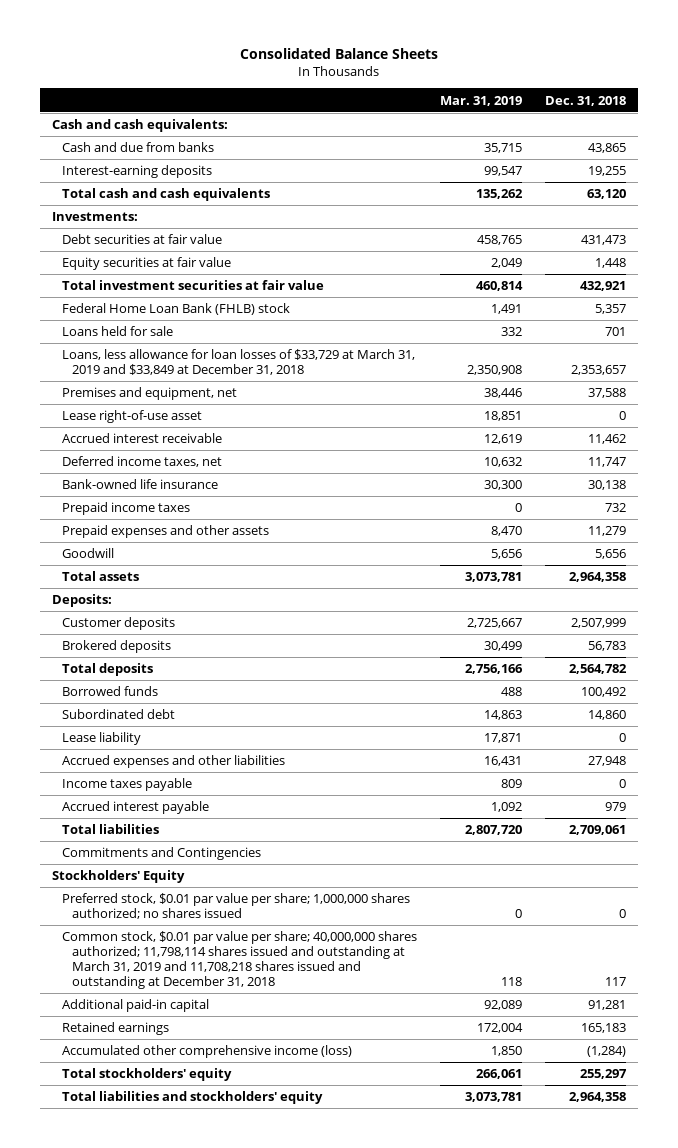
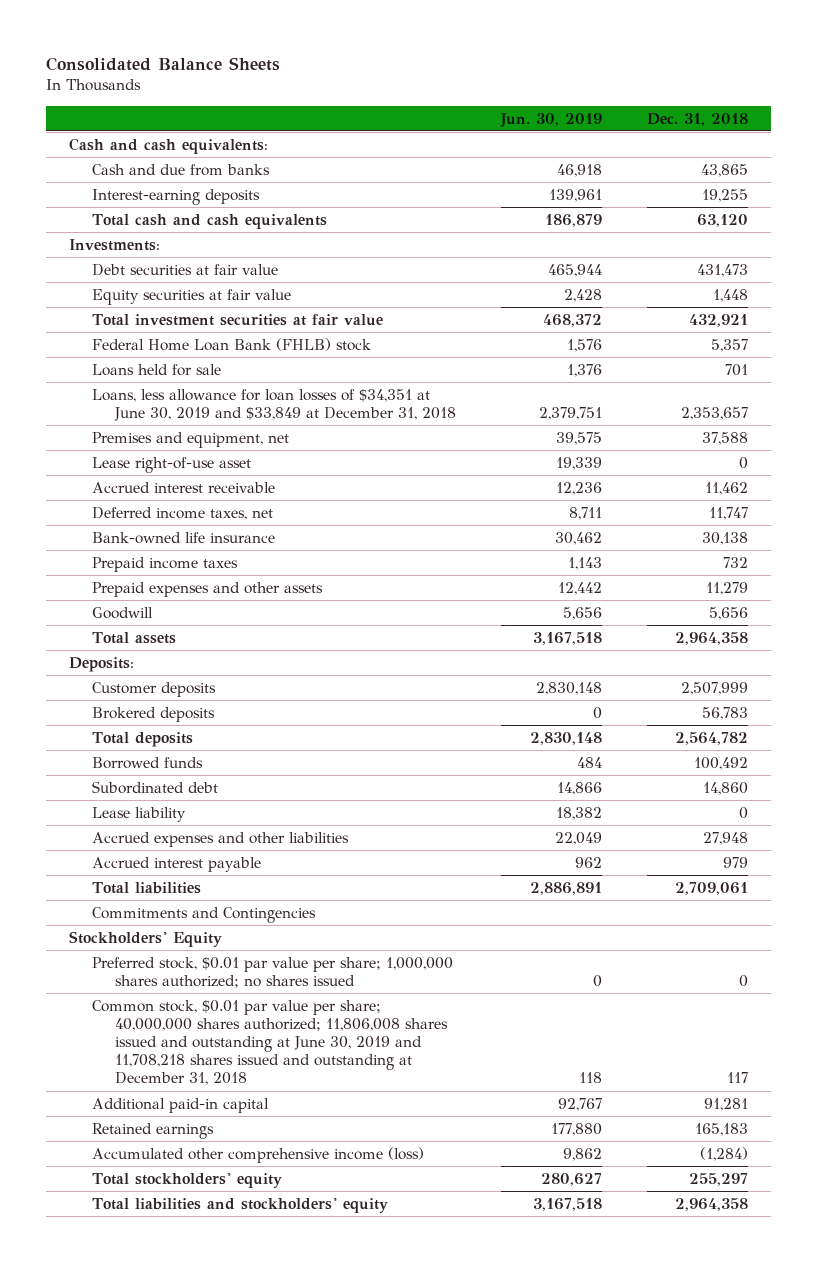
- | Mar. 31, 2019 | Dec. 31, 2018
+ | Jun. 30, 2019 | Dec. 31, 2018
- Loans, less allowance for loan losses of $33,729 at March 31, 2019 and $33,849 at December 31, 2018 | 2,350,908 | 2,353,657
+ Loans, less allowance for loan losses of $34,351 at June 30, 2019 and $33,849 at December 31, 2018 | 2,379,751 | 2,353,657
- Income taxes payable | 809 | 0
- Common stock, $0.01 par value per share; 40,000,000 shares authorized; 11,798,114 shares issued and outstanding at March 31, 2019 and 11,708,218 shares issued and outstanding at December 31, 2018 | 118 | 117
+ Common stock, $0.01 par value per share; 40,000,000 shares authorized; 11,806,008 shares issued and outstanding at June 30, 2019 and 11,708,218 shares issued and outstanding at December 31, 2018 | 118 | 117

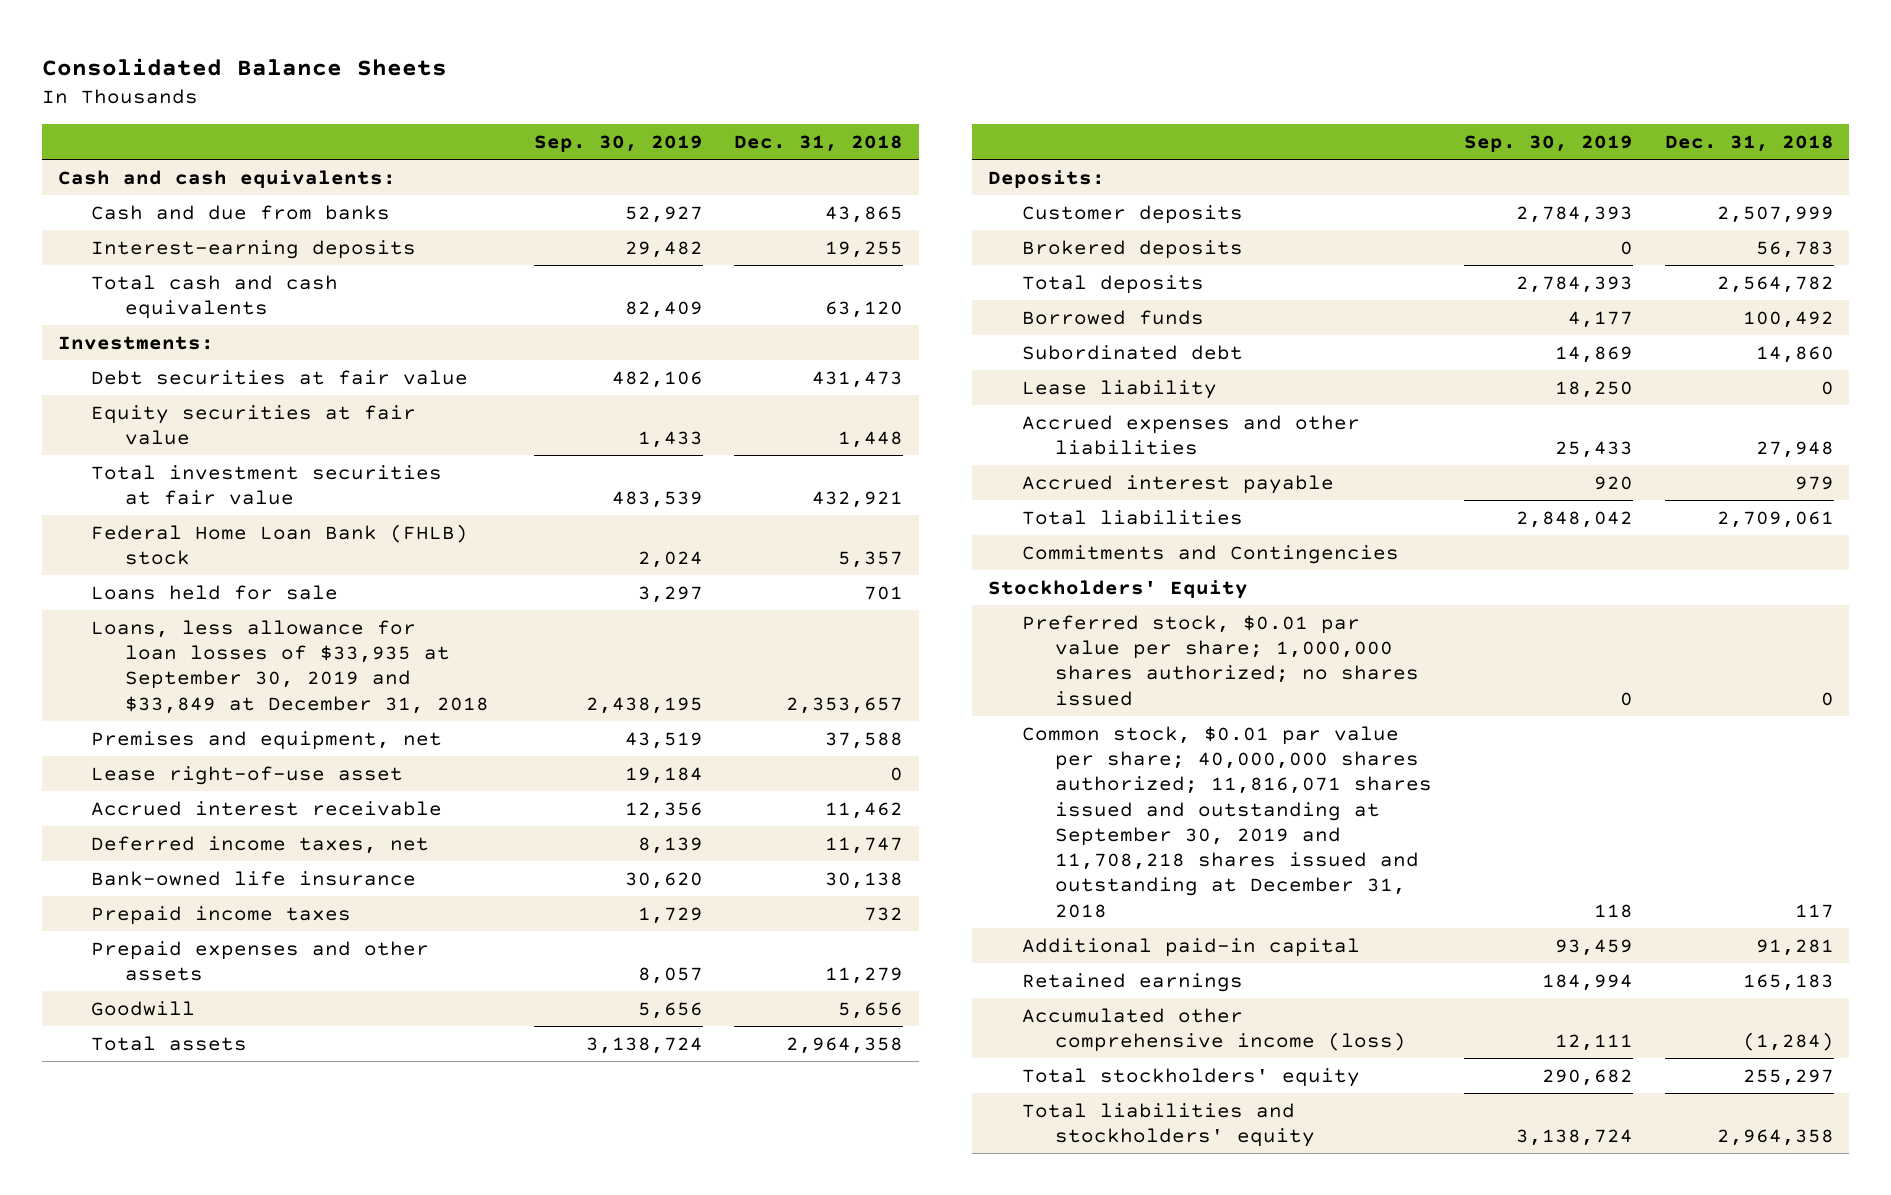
- | Jun. 30, 2019 | Dec. 31, 2018
+ | Sep. 30, 2019 | Dec. 31, 2018
- Loans, less allowance for loan losses of $34,351 at June 30, 2019 and $33,849 at December 31, 2018 | 2,379,751 | 2,353,657
+ Loans, less allowance for loan losses of $33,935 at September 30, 2019 and $33,849 at December 31, 2018 | 2,438,195 | 2,353,657
- Common stock, $0.01 par value per share; 40,000,000 shares authorized; 11,806,008 shares issued and outstanding at June 30, 2019 and 11,708,218 shares issued and outstanding at December 31, 2018 | 118 | 117
+ Common stock, $0.01 par value per share; 40,000,000 shares authorized; 11,816,071 shares issued and outstanding at September 30, 2019 and 11,708,218 shares issued and outstanding at December 31, 2018 | 118 | 117

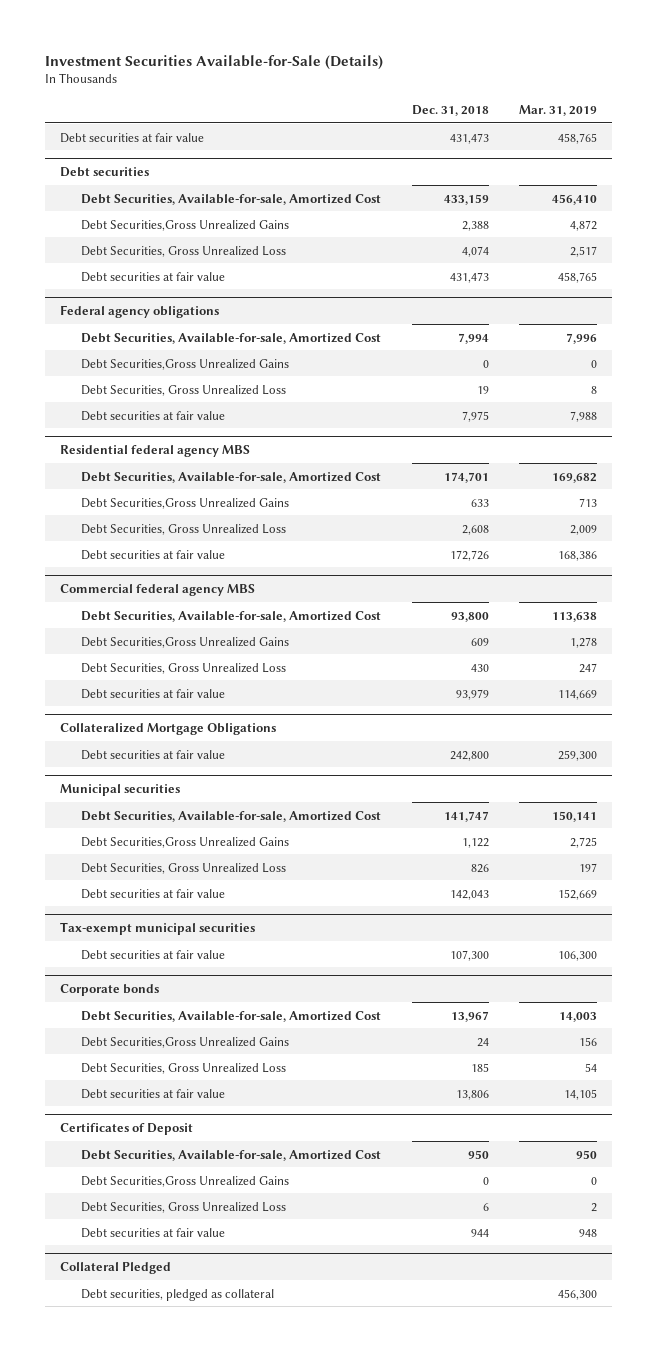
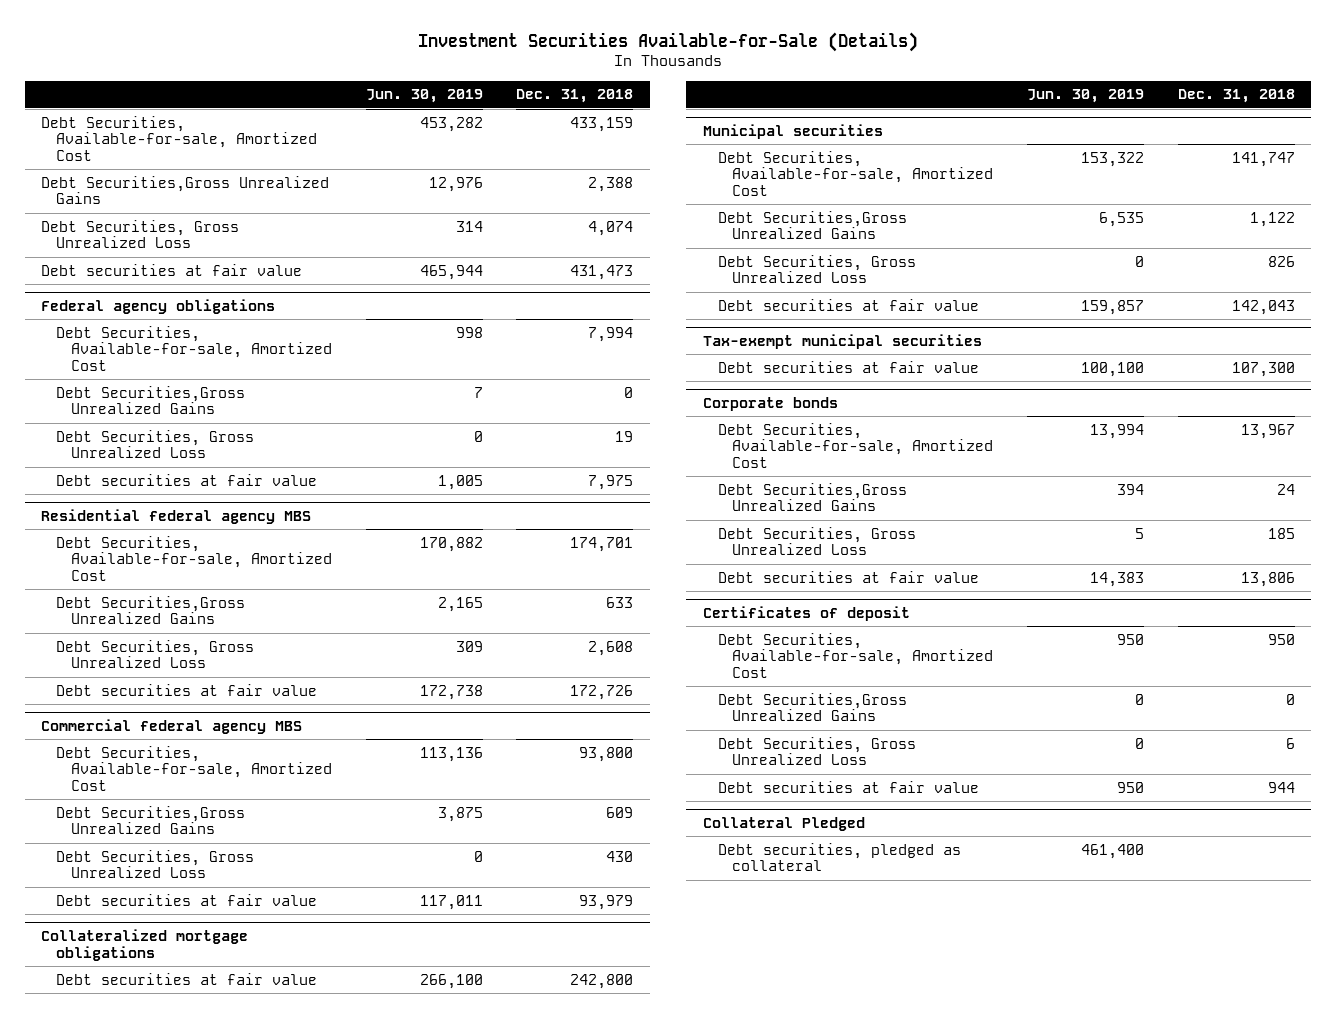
- | Dec. 31, 2018 | Mar. 31, 2019
+ | Jun. 30, 2019 | Dec. 31, 2018
- Debt securities at fair value | 431,473 | 458,765
- Debt securities
- Collateralized Mortgage Obligations
+ Collateralized mortgage obligations
- Certificates of Deposit
+ Certificates of deposit

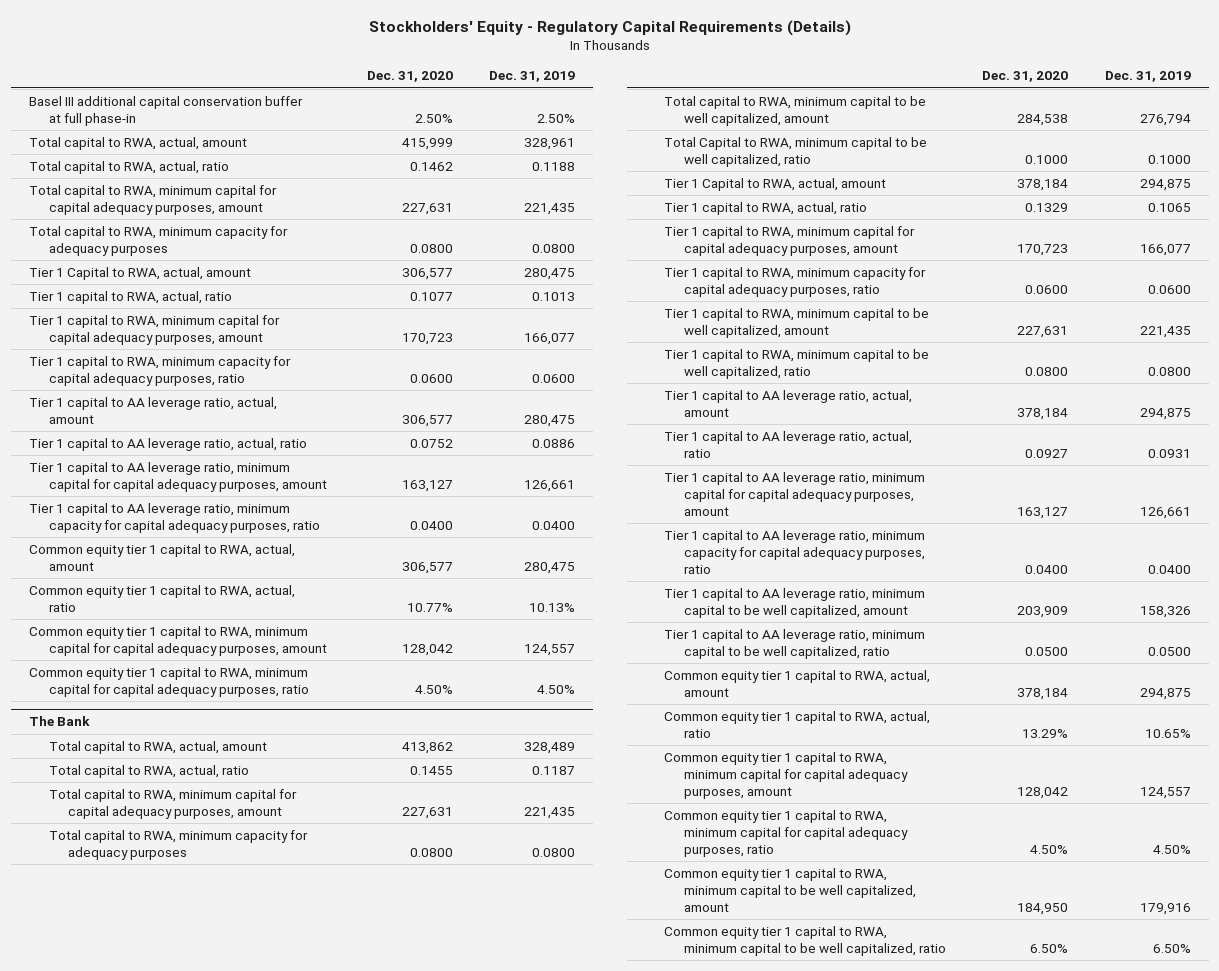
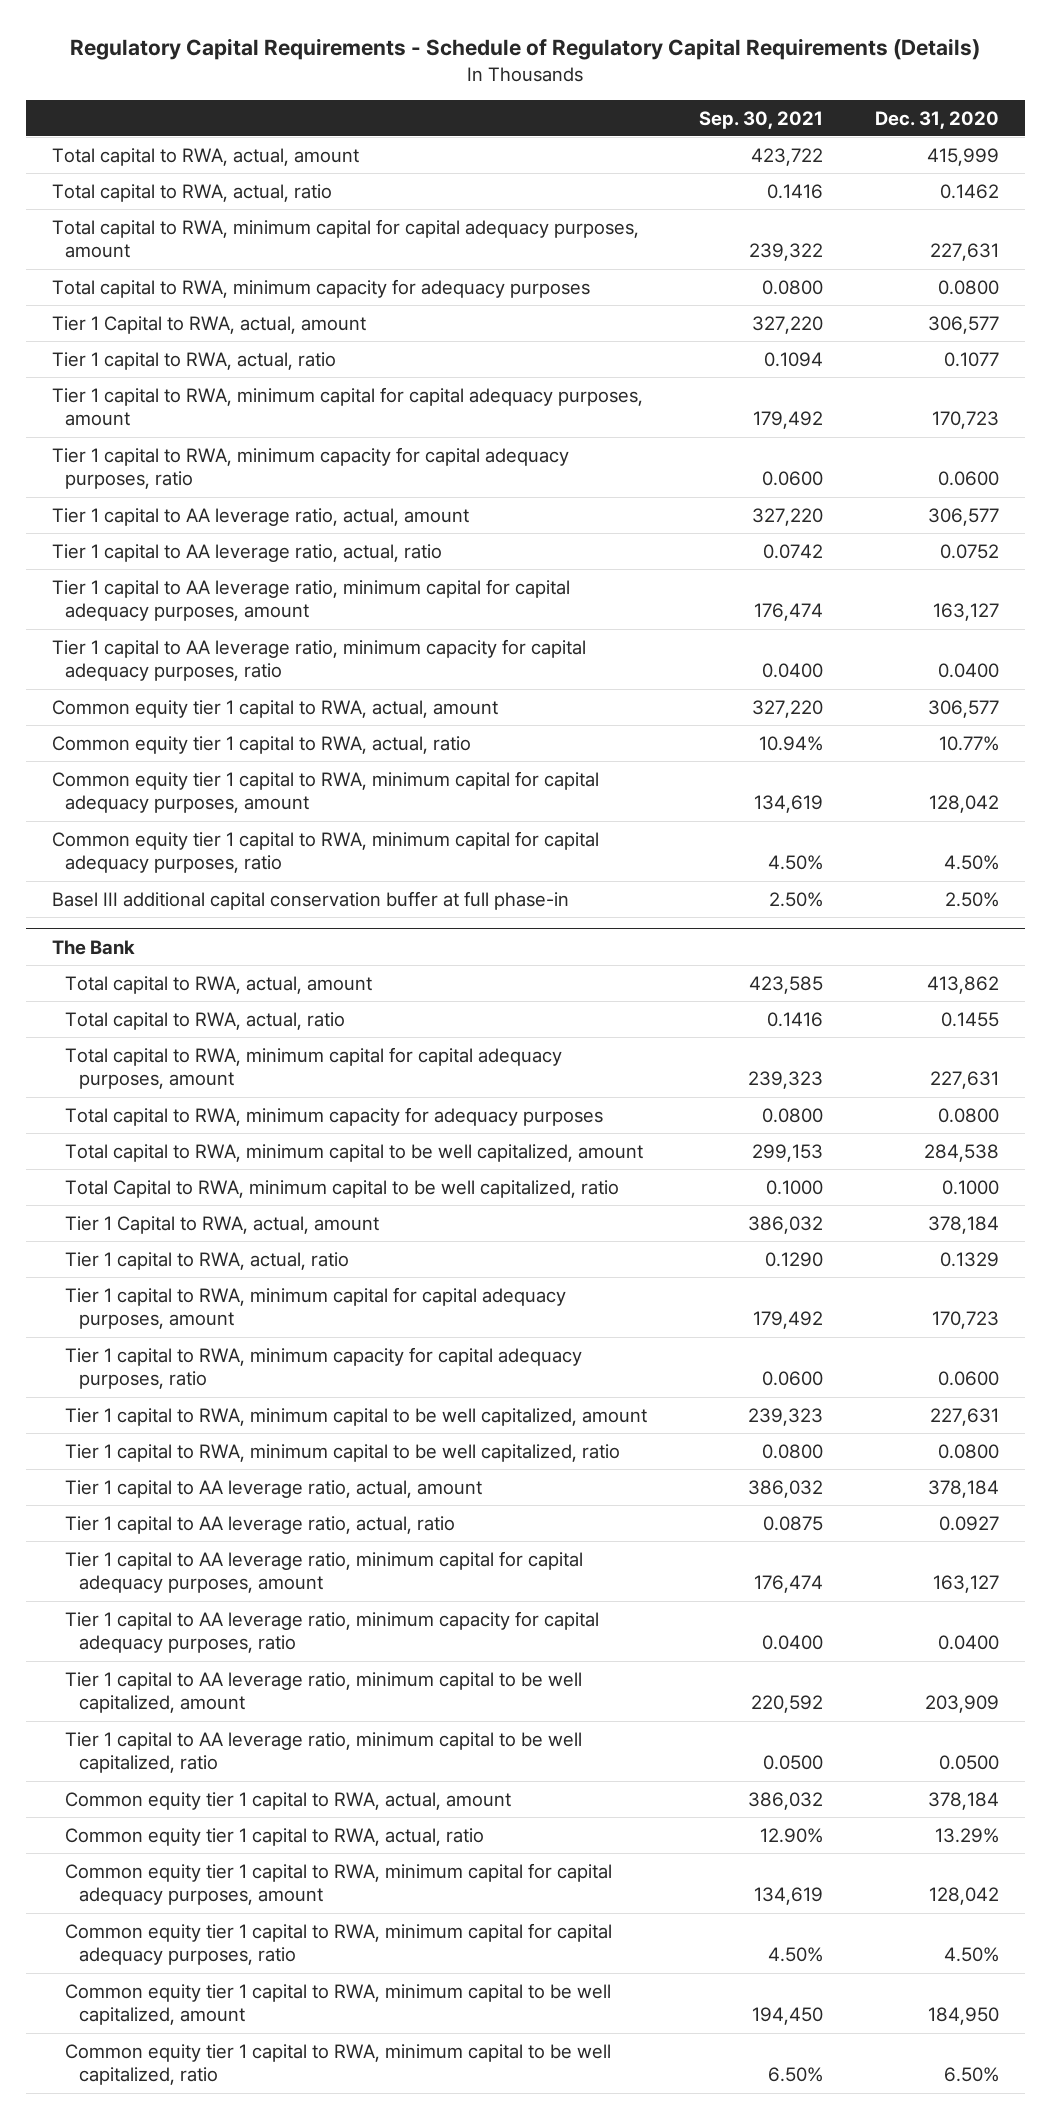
- Stockholders' Equity - Regulatory Capital Requirements (Details)
+ Regulatory Capital Requirements - Schedule of Regulatory Capital Requirements (Details)
- | Dec. 31, 2020 | Dec. 31, 2019
+ | Sep. 30, 2021 | Dec. 31, 2020
moved down: Basel III additional capital conservation buffer at full phase-in | 2.50% | 2.50%

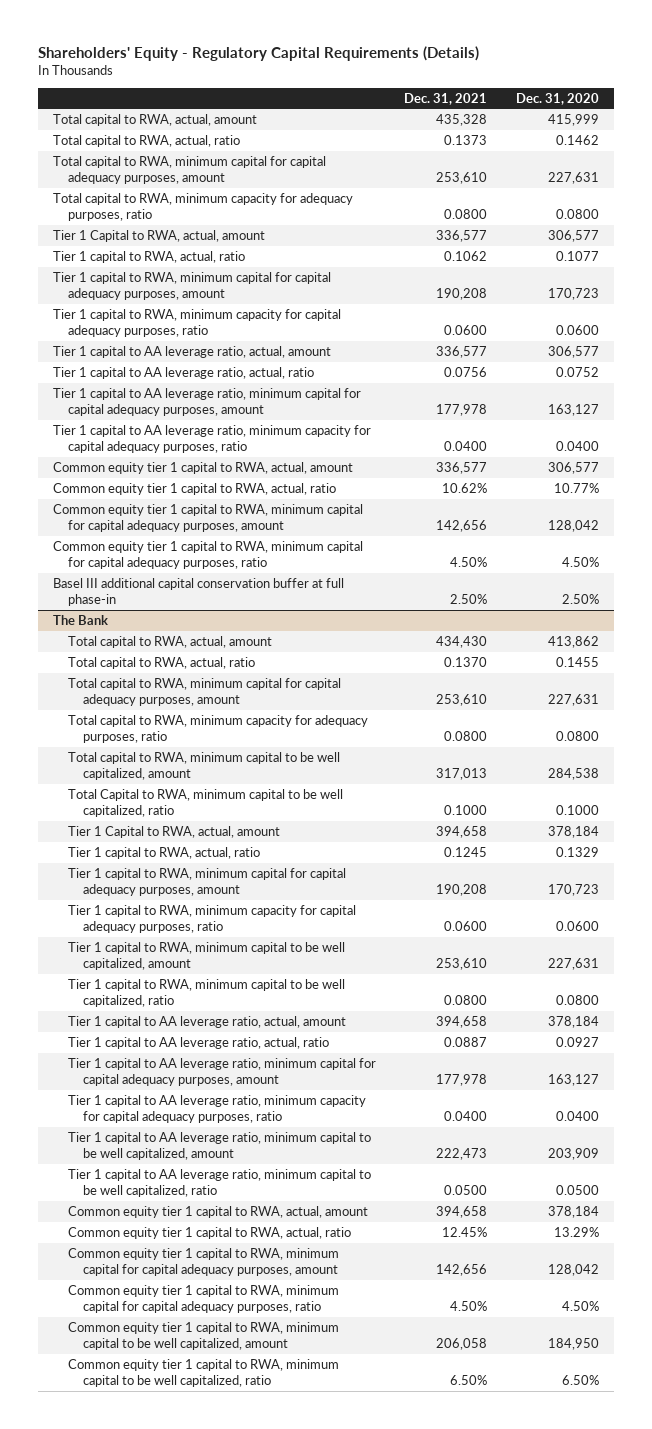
- Regulatory Capital Requirements - Schedule of Regulatory Capital Requirements (Details)
+ Shareholders' Equity - Regulatory Capital Requirements (Details)
- | Sep. 30, 2021 | Dec. 31, 2020
+ | Dec. 31, 2021 | Dec. 31, 2020
- Total capital to RWA, minimum capacity for adequacy purposes | 0.0800 | 0.0800
+ Total capital to RWA, minimum capacity for adequacy purposes, ratio | 0.0800 | 0.0800
@ The Bank
- Total capital to RWA, minimum capacity for adequacy purposes | 0.0800 | 0.0800
+ Total capital to RWA, minimum capacity for adequacy purposes, ratio | 0.0800 | 0.0800

